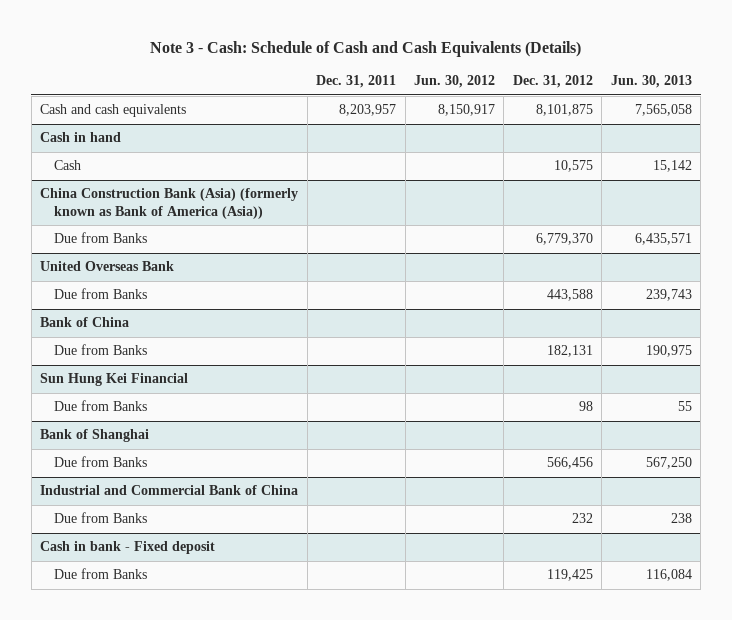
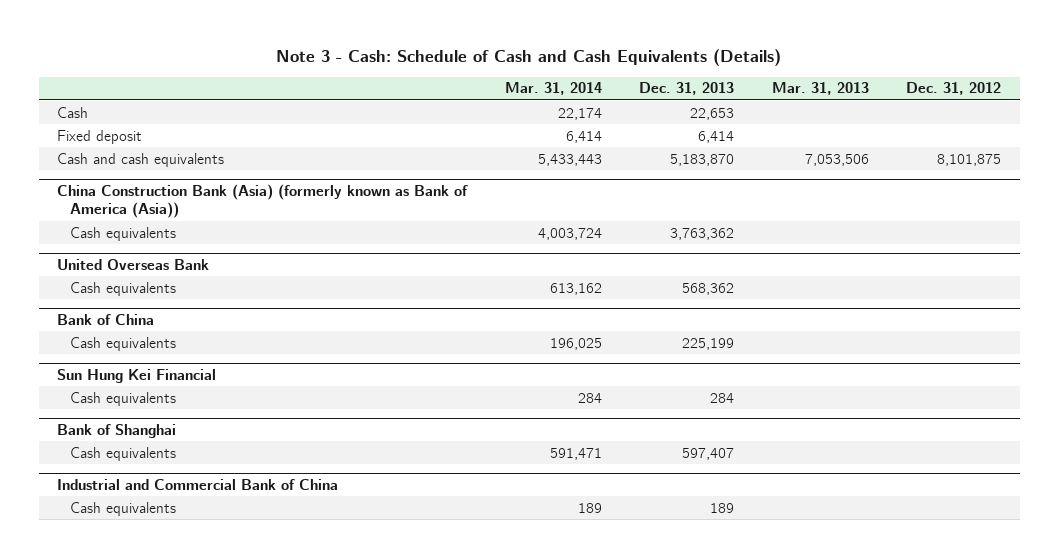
- | Dec. 31, 2011 | Jun. 30, 2012 | Dec. 31, 2012 | Jun. 30, 2013
+ | Mar. 31, 2014 | Dec. 31, 2013 | Mar. 31, 2013 | Dec. 31, 2012
+ Cash | 22,174 | 22,653 | |
+ Fixed deposit | 6,414 | 6,414 | |
- Cash in hand
- Cash | | | 10,575 | 15,142
@ China Construction Bank (Asia) (formerly known as Bank of America (Asia))
- Due from Banks | | | 6,779,370 | 6,435,571
+ Cash equivalents | 4,003,724 | 3,763,362 | |
@ United Overseas Bank
- Due from Banks | | | 443,588 | 239,743
+ Cash equivalents | 613,162 | 568,362 | |
@ Bank of China
- Due from Banks | | | 182,131 | 190,975
+ Cash equivalents | 196,025 | 225,199 | |
@ Sun Hung Kei Financial
- Due from Banks | | | 98 | 55
+ Cash equivalents | 284 | 284 | |
@ Bank of Shanghai
- Due from Banks | | | 566,456 | 567,250
+ Cash equivalents | 591,471 | 597,407 | |
@ Industrial and Commercial Bank of China
- Due from Banks | | | 232 | 238
- Cash in bank - Fixed deposit
- Due from Banks | | | 119,425 | 116,084
@ Industrial and Commercial Bank of China
+ Cash equivalents | 189 | 189 | |

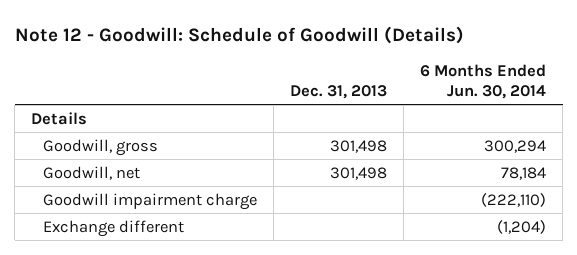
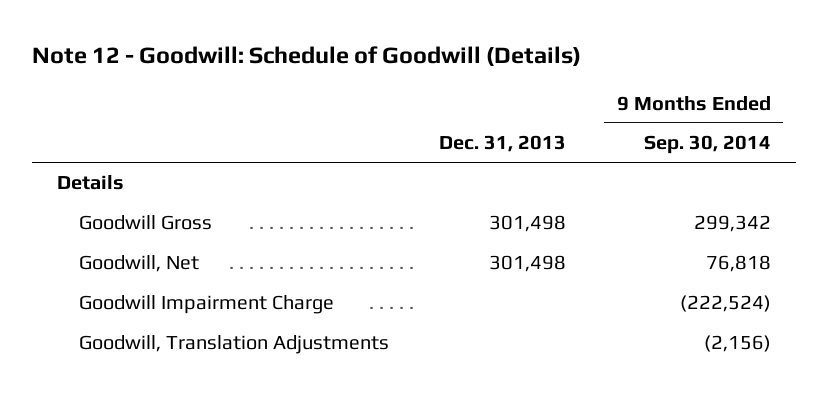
- | Dec. 31, 2013 | 6 Months Ended Jun. 30, 2014
+ | Dec. 31, 2013 | 9 Months Ended Sep. 30, 2014
- Goodwill, gross | 301,498 | 300,294
- Goodwill, net | 301,498 | 78,184
- Goodwill impairment charge | | (222,110)
- Exchange different | | (1,204)
+ Goodwill Gross | 301,498 | 299,342
+ Goodwill, Net | 301,498 | 76,818
+ Goodwill Impairment Charge | | (222,524)
+ Goodwill, Translation Adjustments | | (2,156)

